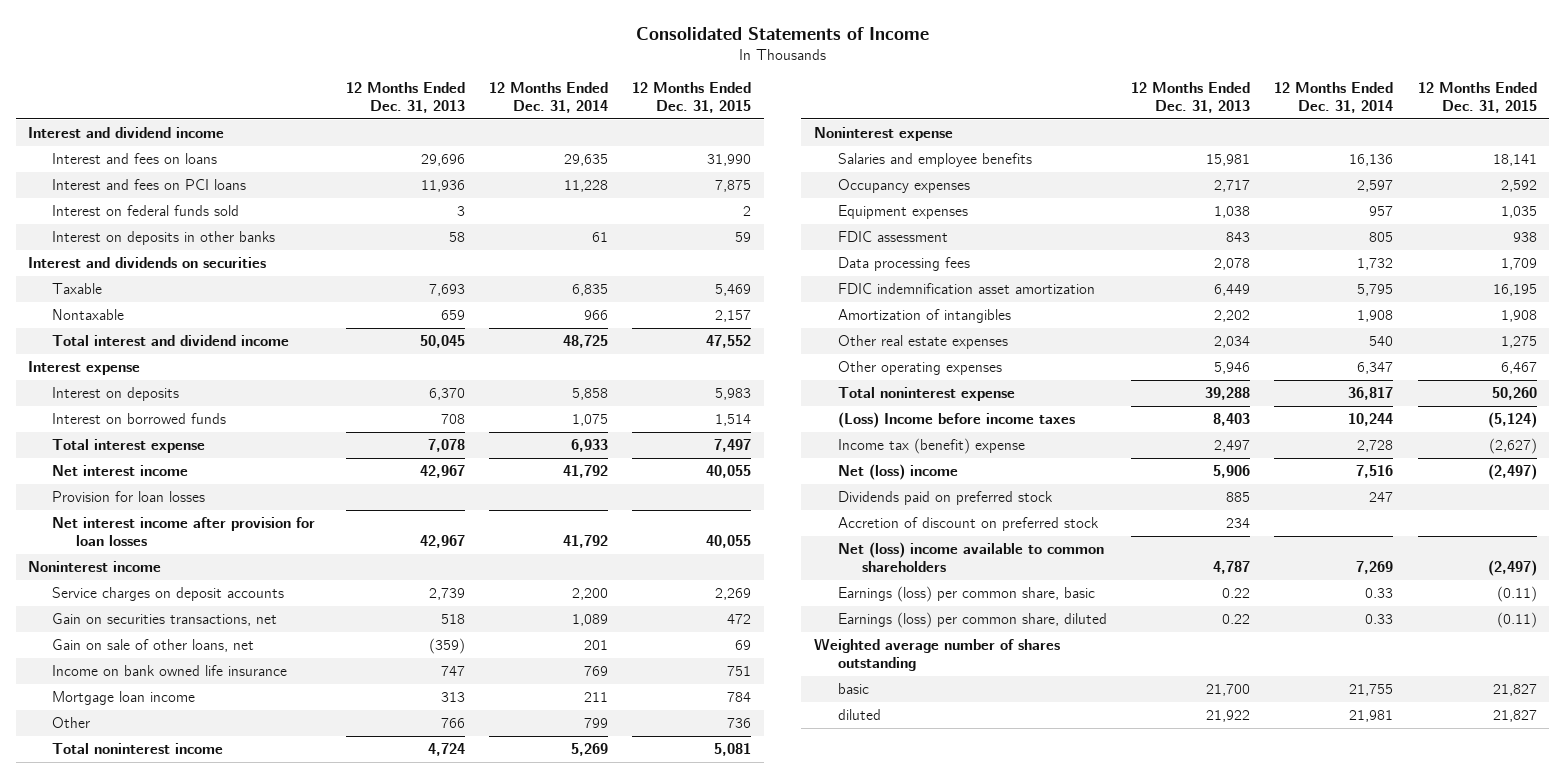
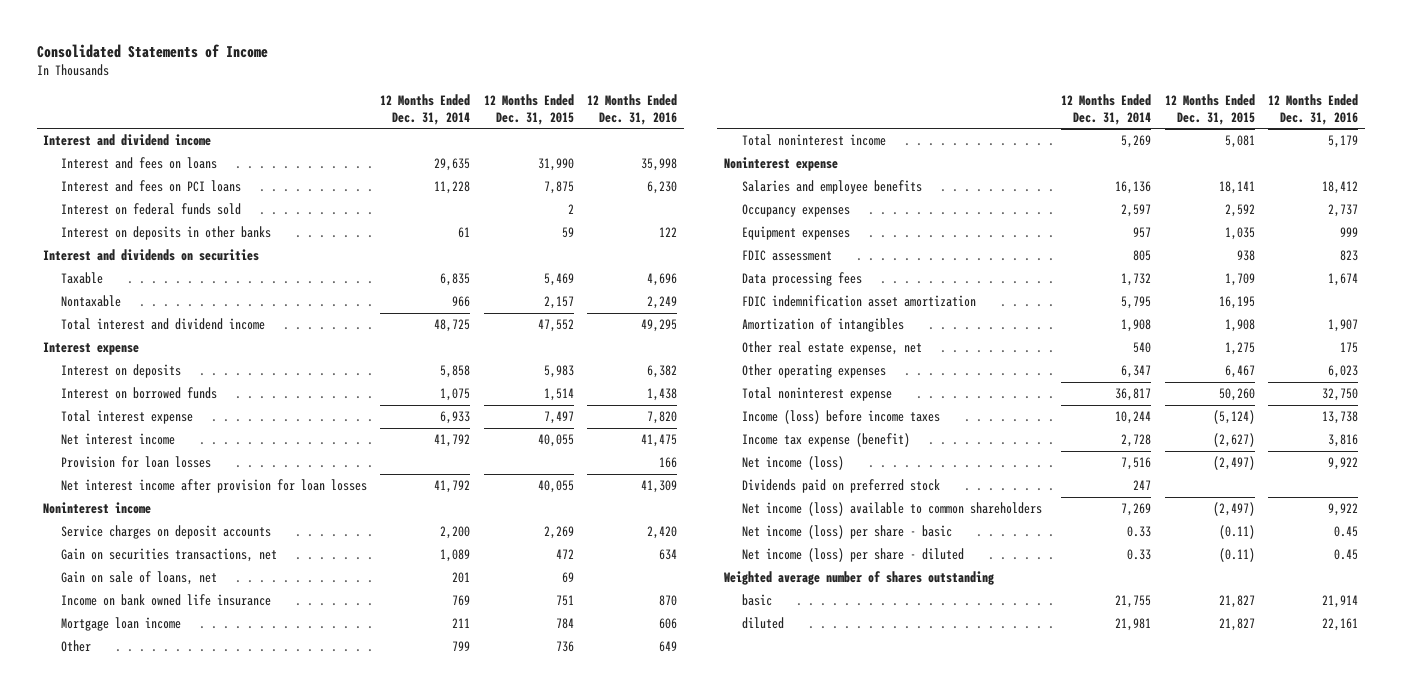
- | 12 Months Ended Dec. 31, 2013 | 12 Months Ended Dec. 31, 2014 | 12 Months Ended Dec. 31, 2015
+ | 12 Months Ended Dec. 31, 2014 | 12 Months Ended Dec. 31, 2015 | 12 Months Ended Dec. 31, 2016
- Gain on sale of other loans, net | (359) | 201 | 69
+ Gain on sale of loans, net | 201 | 69 |
- Other real estate expenses | 2,034 | 540 | 1,275
+ Other real estate expense, net | 540 | 1,275 | 175
- (Loss) Income before income taxes | 8,403 | 10,244 | (5,124)
- Income tax (benefit) expense | 2,497 | 2,728 | (2,627)
- Net (loss) income | 5,906 | 7,516 | (2,497)
+ Income (loss) before income taxes | 10,244 | (5,124) | 13,738
+ Income tax expense (benefit) | 2,728 | (2,627) | 3,816
+ Net income (loss) | 7,516 | (2,497) | 9,922
- Accretion of discount on preferred stock | 234 | |
- Net (loss) income available to common shareholders | 4,787 | 7,269 | (2,497)
- Earnings (loss) per common share, basic | 0.22 | 0.33 | (0.11)
- Earnings (loss) per common share, diluted | 0.22 | 0.33 | (0.11)
+ Net income (loss) available to common shareholders | 7,269 | (2,497) | 9,922
+ Net income (loss) per share - basic | 0.33 | (0.11) | 0.45
+ Net income (loss) per share - diluted | 0.33 | (0.11) | 0.45

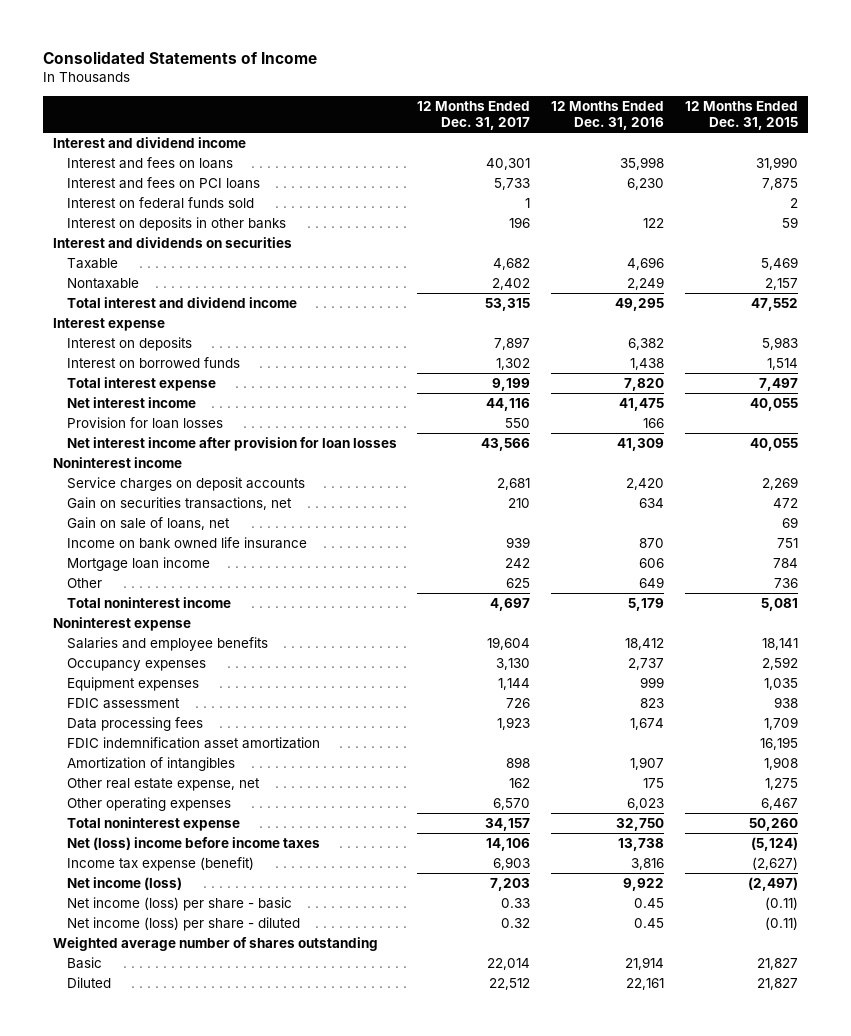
- | 12 Months Ended Dec. 31, 2014 | 12 Months Ended Dec. 31, 2015 | 12 Months Ended Dec. 31, 2016
+ | 12 Months Ended Dec. 31, 2017 | 12 Months Ended Dec. 31, 2016 | 12 Months Ended Dec. 31, 2015
- Income (loss) before income taxes | 10,244 | (5,124) | 13,738
+ Net (loss) income before income taxes | 14,106 | 13,738 | (5,124)
- Dividends paid on preferred stock | 247 | |
- Net income (loss) available to common shareholders | 7,269 | (2,497) | 9,922
- basic | 21,755 | 21,827 | 21,914
- diluted | 21,981 | 21,827 | 22,161
+ Basic | 22,014 | 21,914 | 21,827
+ Diluted | 22,512 | 22,161 | 21,827

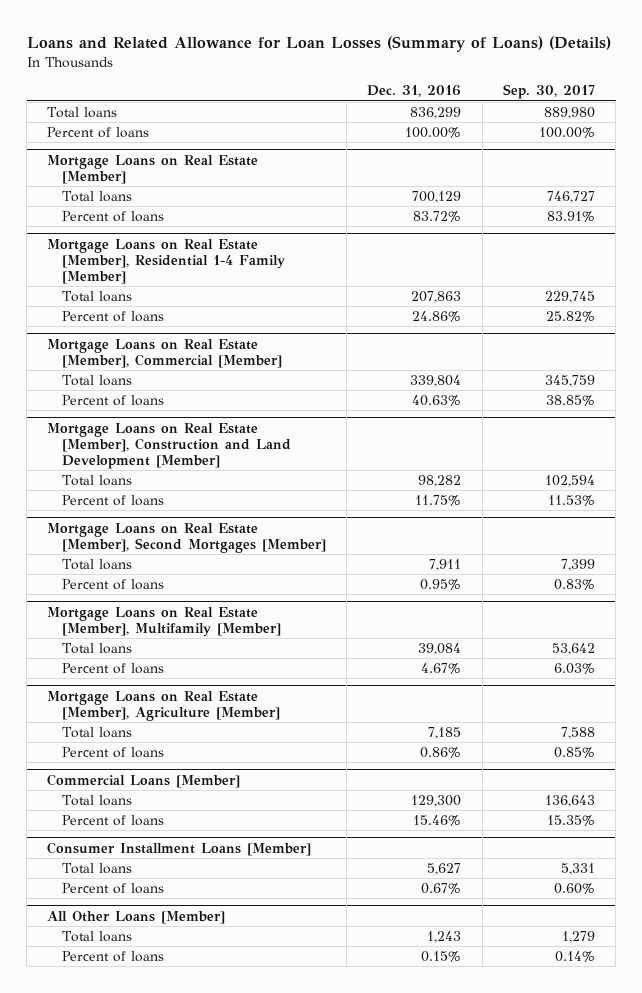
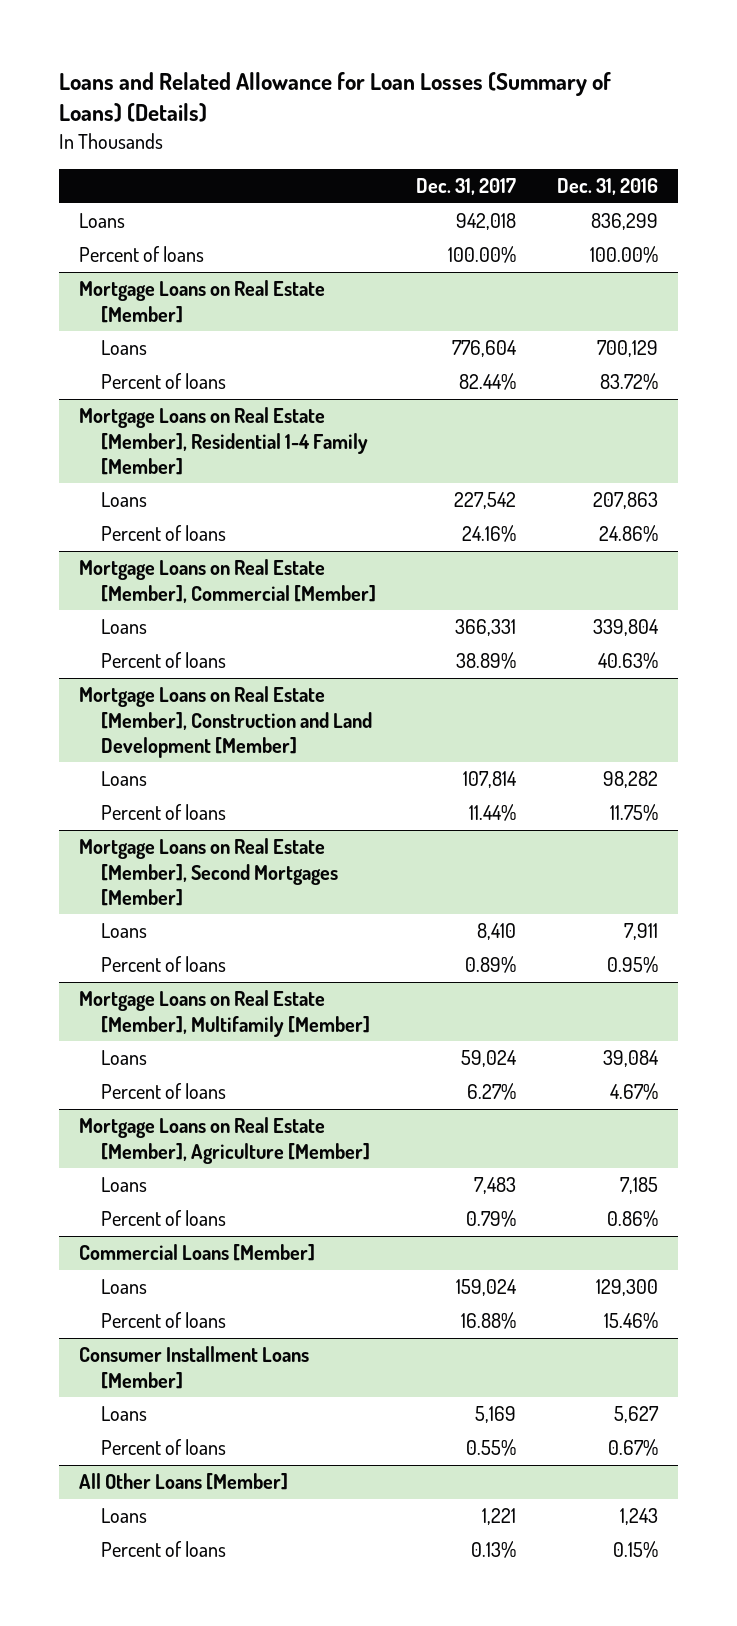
- | Dec. 31, 2016 | Sep. 30, 2017
+ | Dec. 31, 2017 | Dec. 31, 2016
- Total loans | 836,299 | 889,980
+ Loans | 942,018 | 836,299
@ Mortgage Loans on Real Estate [Member]
- Total loans | 700,129 | 746,727
+ Loans | 776,604 | 700,129
@ Mortgage Loans on Real Estate [Member], Residential 1-4 Family [Member]
- Total loans | 207,863 | 229,745
+ Loans | 227,542 | 207,863
@ Mortgage Loans on Real Estate [Member], Commercial [Member]
- Total loans | 339,804 | 345,759
+ Loans | 366,331 | 339,804
@ Mortgage Loans on Real Estate [Member], Construction and Land Development [Member]
- Total loans | 98,282 | 102,594
+ Loans | 107,814 | 98,282
@ Mortgage Loans on Real Estate [Member], Second Mortgages [Member]
- Total loans | 7,911 | 7,399
+ Loans | 8,410 | 7,911
@ Mortgage Loans on Real Estate [Member], Multifamily [Member]
- Total loans | 39,084 | 53,642
+ Loans | 59,024 | 39,084
@ Mortgage Loans on Real Estate [Member], Agriculture [Member]
- Total loans | 7,185 | 7,588
+ Loans | 7,483 | 7,185
@ Commercial Loans [Member]
- Total loans | 129,300 | 136,643
+ Loans | 159,024 | 129,300
@ Consumer Installment Loans [Member]
- Total loans | 5,627 | 5,331
+ Loans | 5,169 | 5,627
@ All Other Loans [Member]
- Total loans | 1,243 | 1,279
+ Loans | 1,221 | 1,243

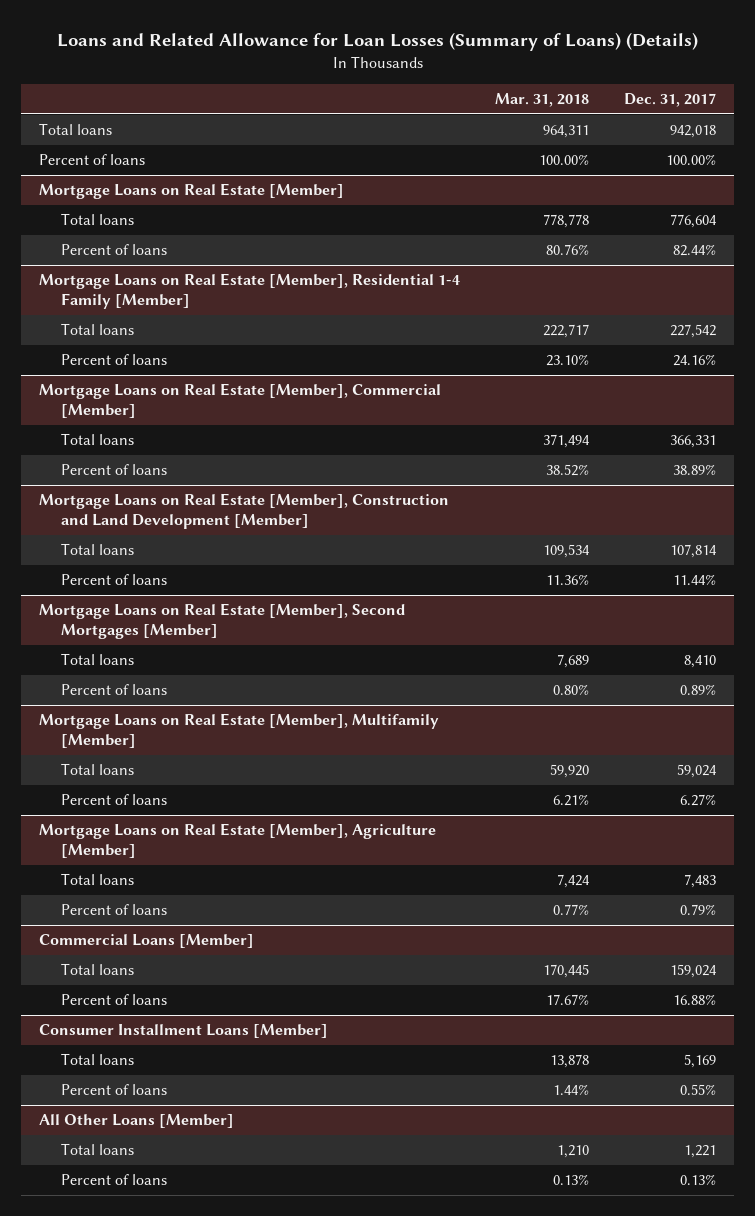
- | Dec. 31, 2017 | Dec. 31, 2016
+ | Mar. 31, 2018 | Dec. 31, 2017
- Loans | 942,018 | 836,299
+ Total loans | 964,311 | 942,018
@ Mortgage Loans on Real Estate [Member]
- Loans | 776,604 | 700,129
+ Total loans | 778,778 | 776,604
@ Mortgage Loans on Real Estate [Member], Residential 1-4 Family [Member]
- Loans | 227,542 | 207,863
+ Total loans | 222,717 | 227,542
@ Mortgage Loans on Real Estate [Member], Commercial [Member]
- Loans | 366,331 | 339,804
+ Total loans | 371,494 | 366,331
@ Mortgage Loans on Real Estate [Member], Construction and Land Development [Member]
- Loans | 107,814 | 98,282
+ Total loans | 109,534 | 107,814
@ Mortgage Loans on Real Estate [Member], Second Mortgages [Member]
- Loans | 8,410 | 7,911
+ Total loans | 7,689 | 8,410
@ Mortgage Loans on Real Estate [Member], Multifamily [Member]
- Loans | 59,024 | 39,084
+ Total loans | 59,920 | 59,024
@ Mortgage Loans on Real Estate [Member], Agriculture [Member]
- Loans | 7,483 | 7,185
+ Total loans | 7,424 | 7,483
@ Commercial Loans [Member]
- Loans | 159,024 | 129,300
+ Total loans | 170,445 | 159,024
@ Consumer Installment Loans [Member]
- Loans | 5,169 | 5,627
+ Total loans | 13,878 | 5,169
@ All Other Loans [Member]
- Loans | 1,221 | 1,243
+ Total loans | 1,210 | 1,221

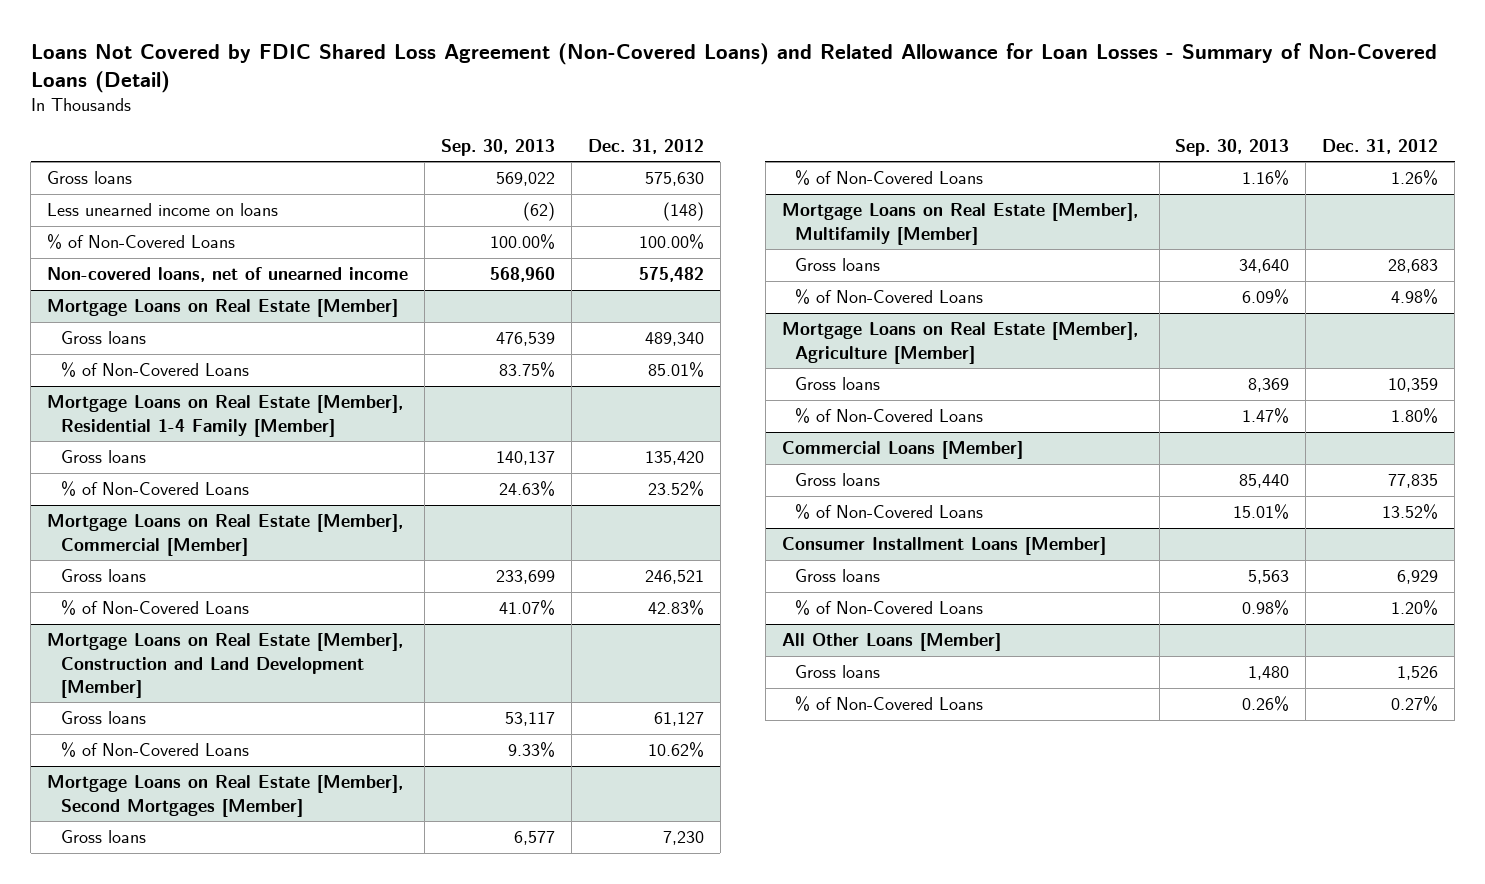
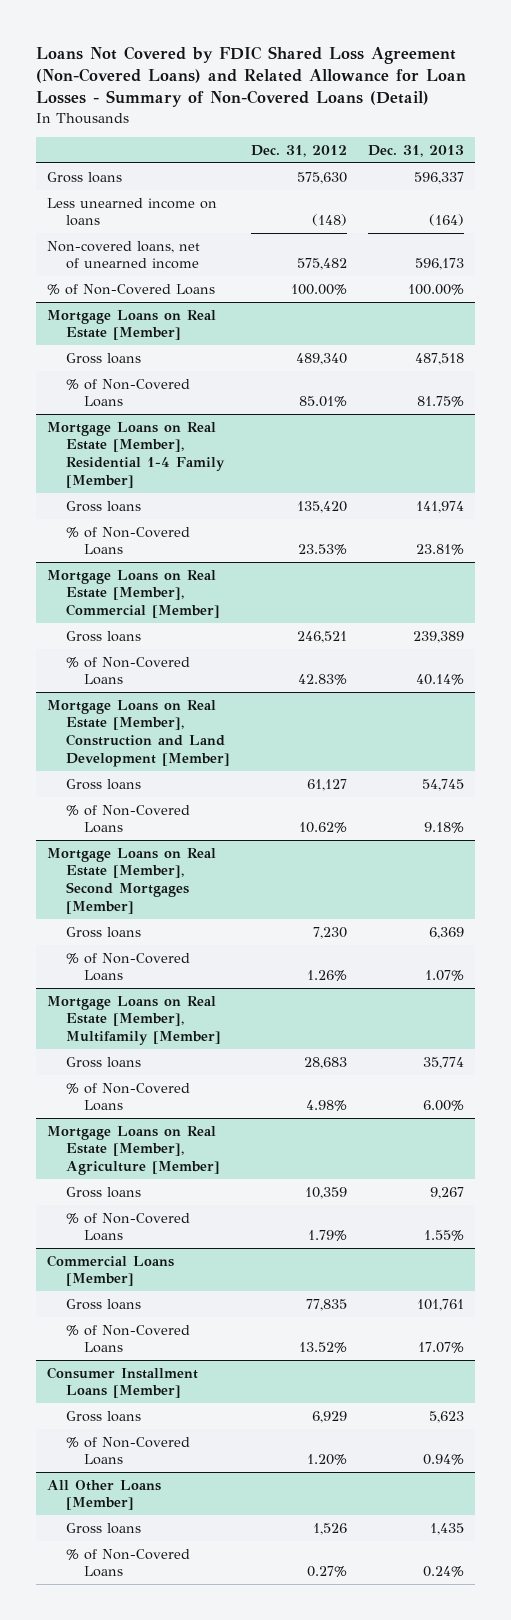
- | Sep. 30, 2013 | Dec. 31, 2012
+ | Dec. 31, 2012 | Dec. 31, 2013
moved down: % of Non-Covered Loans | 100.00% | 100.00%
@ Mortgage Loans on Real Estate [Member], Residential 1-4 Family [Member]
- % of Non-Covered Loans | 24.63% | 23.52%
+ % of Non-Covered Loans | 23.53% | 23.81%
@ Mortgage Loans on Real Estate [Member], Agriculture [Member]
- % of Non-Covered Loans | 1.47% | 1.80%
+ % of Non-Covered Loans | 1.79% | 1.55%

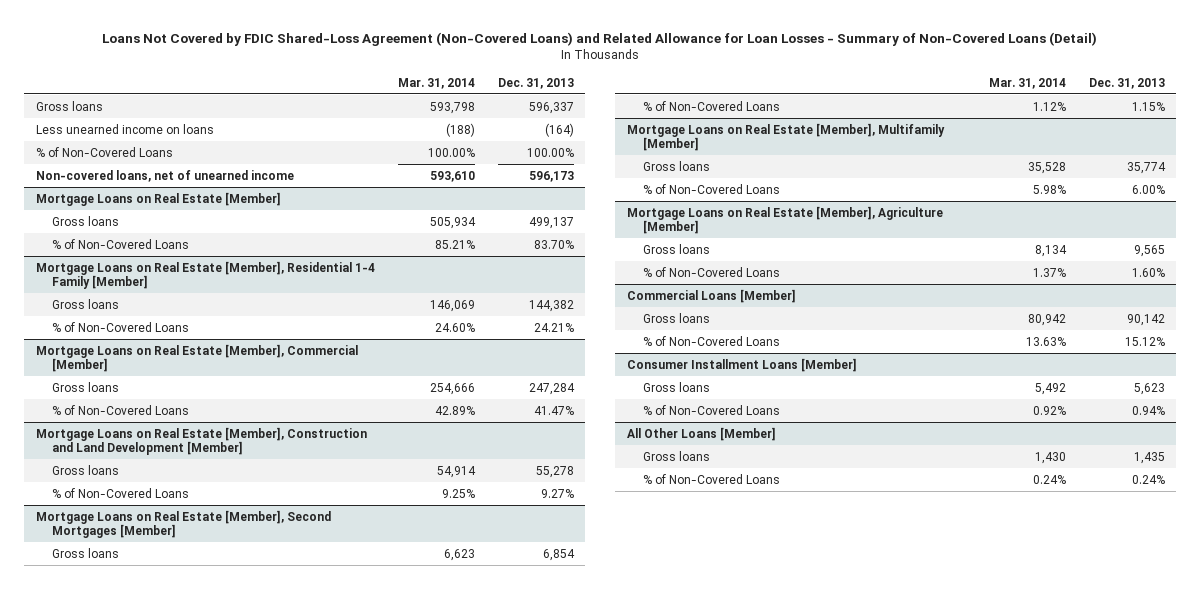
- Loans Not Covered by FDIC Shared Loss Agreement (Non-Covered Loans) and Related Allowance for Loan Losses - Summary of Non-Covered Loans (Detail)
+ Loans Not Covered by FDIC Shared-Loss Agreement (Non-Covered Loans) and Related Allowance for Loan Losses - Summary of Non-Covered Loans (Detail)
- | Dec. 31, 2012 | Dec. 31, 2013
+ | Mar. 31, 2014 | Dec. 31, 2013
moved down: Non-covered loans, net of unearned income | 593,610 | 596,173
@ Mortgage Loans on Real Estate [Member]
- Gross loans | 489,340 | 487,518
- % of Non-Covered Loans | 85.01% | 81.75%
+ Gross loans | 505,934 | 499,137
+ % of Non-Covered Loans | 85.21% | 83.70%
@ Mortgage Loans on Real Estate [Member], Residential 1-4 Family [Member]
- Gross loans | 135,420 | 141,974
- % of Non-Covered Loans | 23.53% | 23.81%
+ Gross loans | 146,069 | 144,382
+ % of Non-Covered Loans | 24.60% | 24.21%
@ Mortgage Loans on Real Estate [Member], Commercial [Member]
- Gross loans | 246,521 | 239,389
- % of Non-Covered Loans | 42.83% | 40.14%
+ Gross loans | 254,666 | 247,284
+ % of Non-Covered Loans | 42.89% | 41.47%
@ Mortgage Loans on Real Estate [Member], Construction and Land Development [Member]
- Gross loans | 61,127 | 54,745
- % of Non-Covered Loans | 10.62% | 9.18%
+ Gross loans | 54,914 | 55,278
+ % of Non-Covered Loans | 9.25% | 9.27%
@ Mortgage Loans on Real Estate [Member], Second Mortgages [Member]
- Gross loans | 7,230 | 6,369
- % of Non-Covered Loans | 1.26% | 1.07%
+ Gross loans | 6,623 | 6,854
+ % of Non-Covered Loans | 1.12% | 1.15%
@ Mortgage Loans on Real Estate [Member], Agriculture [Member]
- Gross loans | 10,359 | 9,267
- % of Non-Covered Loans | 1.79% | 1.55%
+ Gross loans | 8,134 | 9,565
+ % of Non-Covered Loans | 1.37% | 1.60%
@ Commercial Loans [Member]
- Gross loans | 77,835 | 101,761
- % of Non-Covered Loans | 13.52% | 17.07%
+ Gross loans | 80,942 | 90,142
+ % of Non-Covered Loans | 13.63% | 15.12%

